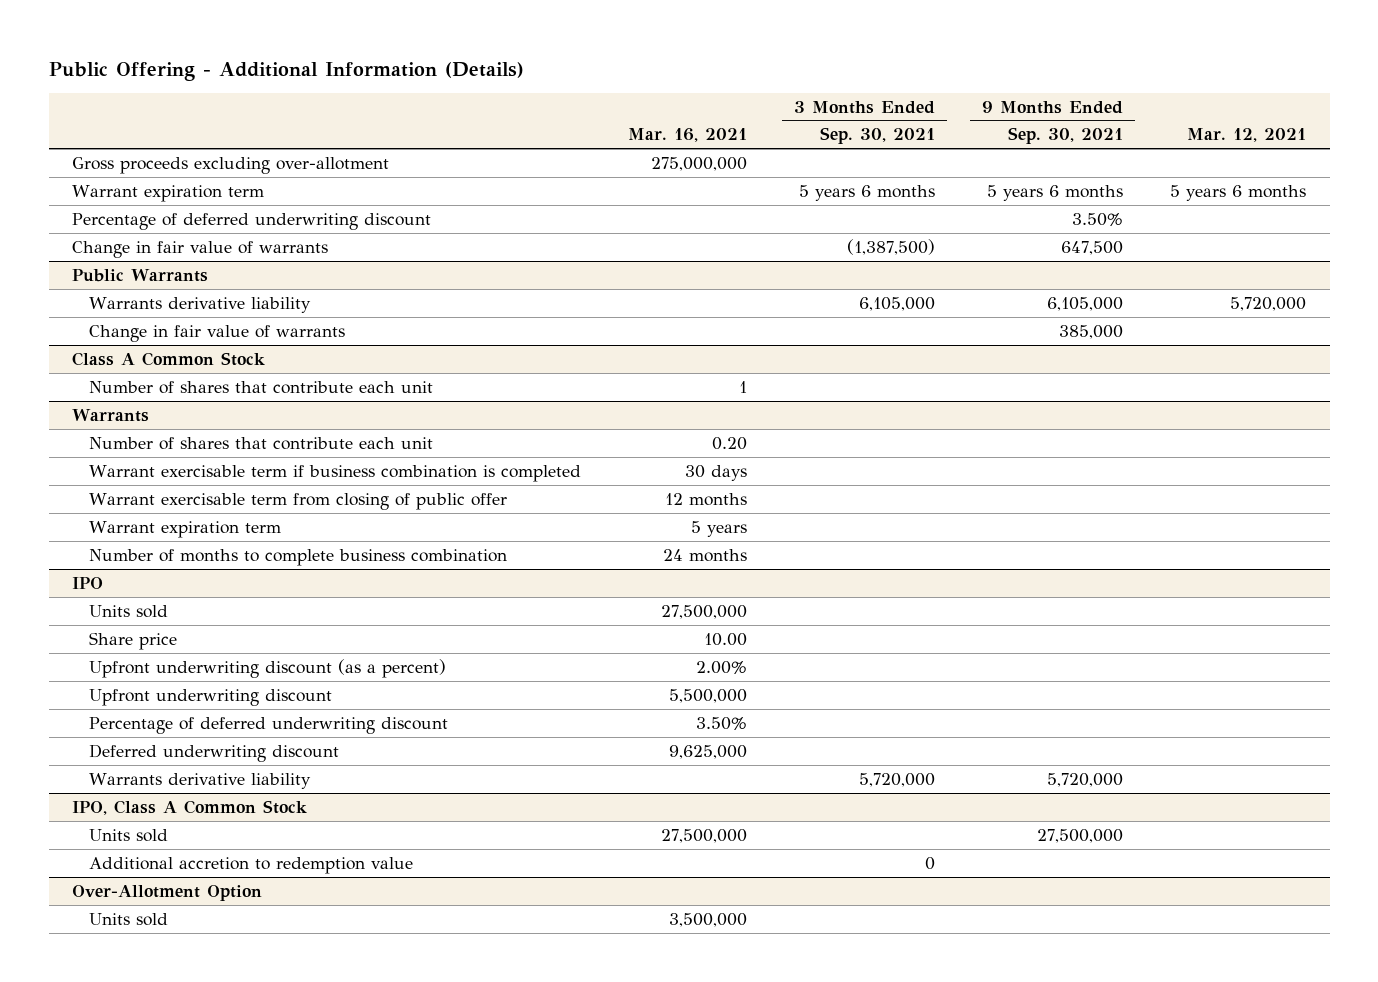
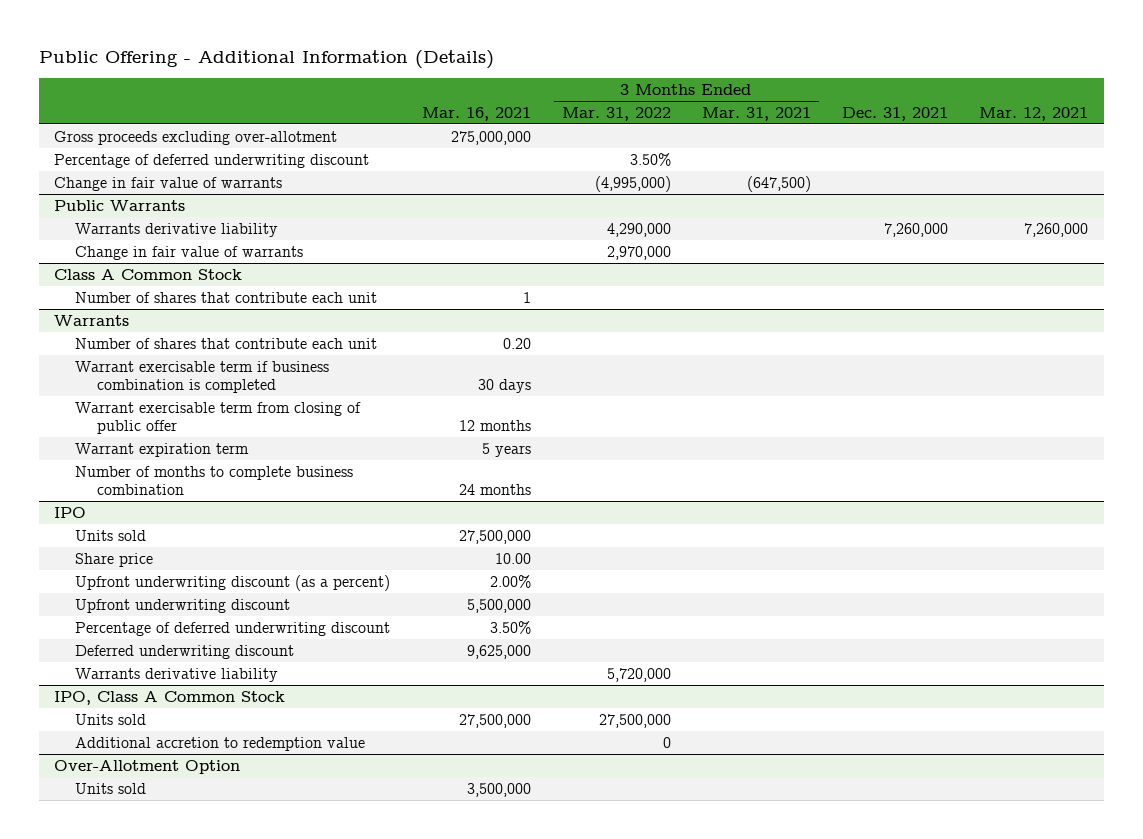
- | Mar. 16, 2021 | 3 Months Ended Sep. 30, 2021 | 9 Months Ended Sep. 30, 2021 | Mar. 12, 2021
+ | Mar. 16, 2021 | 3 Months Ended Mar. 31, 2022 | 3 Months Ended Mar. 31, 2021 | Dec. 31, 2021 | Mar. 12, 2021
- Warrant expiration term | | 5 years 6 months | 5 years 6 months | 5 years 6 months
@ Public Warrants
- Warrants derivative liability | | 6,105,000 | 6,105,000 | 5,720,000
+ Warrants derivative liability | | 4,290,000 | | 7,260,000 | 7,260,000

